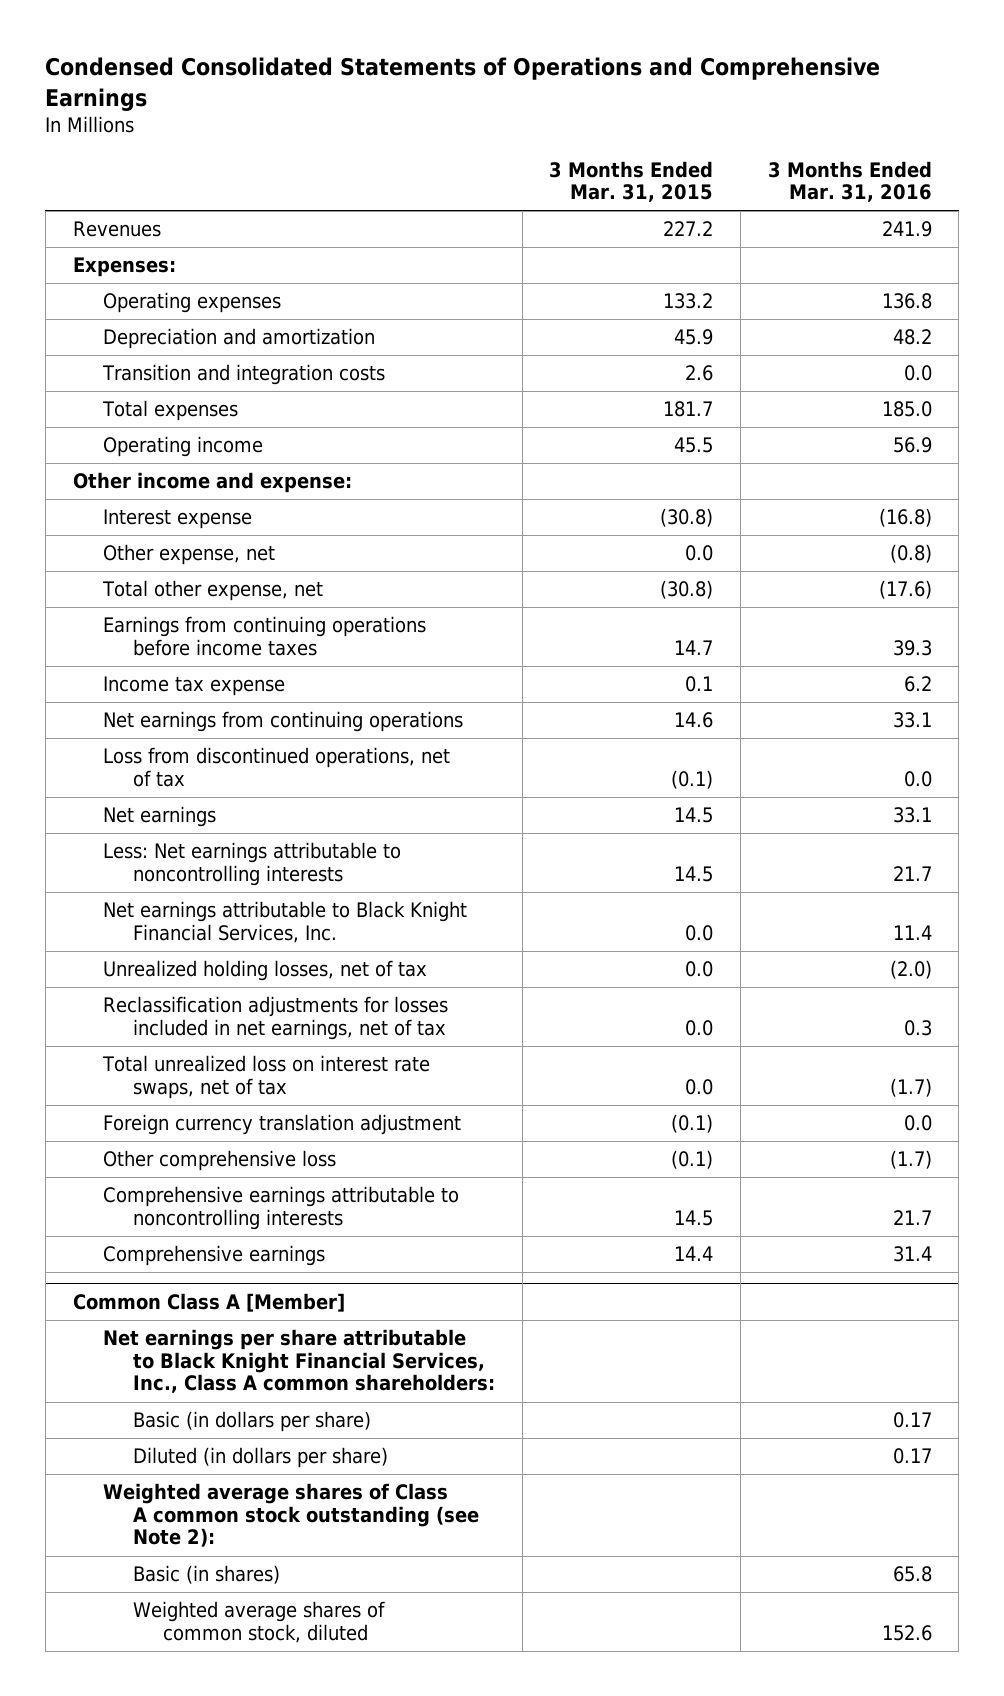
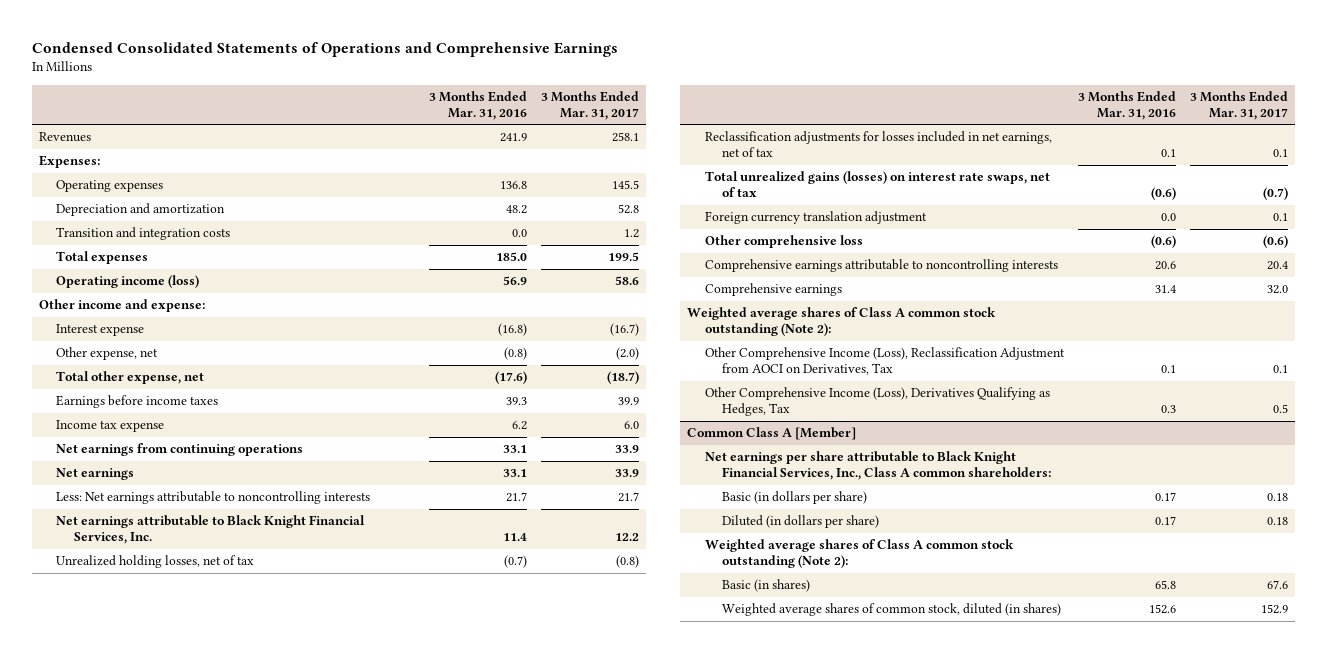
- | 3 Months Ended Mar. 31, 2015 | 3 Months Ended Mar. 31, 2016
+ | 3 Months Ended Mar. 31, 2016 | 3 Months Ended Mar. 31, 2017
- Operating income | 45.5 | 56.9
+ Operating income (loss) | 56.9 | 58.6
- Earnings from continuing operations before income taxes | 14.7 | 39.3
+ Earnings before income taxes | 39.3 | 39.9
- Loss from discontinued operations, net of tax | (0.1) | 0.0
- Unrealized holding losses, net of tax | 0.0 | (2.0)
- Reclassification adjustments for losses included in net earnings, net of tax | 0.0 | 0.3
- Total unrealized loss on interest rate swaps, net of tax | 0.0 | (1.7)
+ Unrealized holding losses, net of tax | (0.7) | (0.8)
+ Reclassification adjustments for losses included in net earnings, net of tax | 0.1 | 0.1
+ Total unrealized gains (losses) on interest rate swaps, net of tax | (0.6) | (0.7)
- Other comprehensive loss | (0.1) | (1.7)
- Comprehensive earnings attributable to noncontrolling interests | 14.5 | 21.7
+ Other comprehensive loss | (0.6) | (0.6)
+ Comprehensive earnings attributable to noncontrolling interests | 20.6 | 20.4
+ Weighted average shares of Class A common stock outstanding (Note 2):
+ Other Comprehensive Income (Loss), Reclassification Adjustment from AOCI on Derivatives, Tax | 0.1 | 0.1
+ Other Comprehensive Income (Loss), Derivatives Qualifying as Hedges, Tax | 0.3 | 0.5
@ Common Class A [Member]
- Weighted average shares of Class A common stock outstanding (see Note 2):
+ Weighted average shares of Class A common stock outstanding (Note 2):
- Weighted average shares of common stock, diluted | | 152.6
+ Weighted average shares of common stock, diluted (in shares) | 152.6 | 152.9

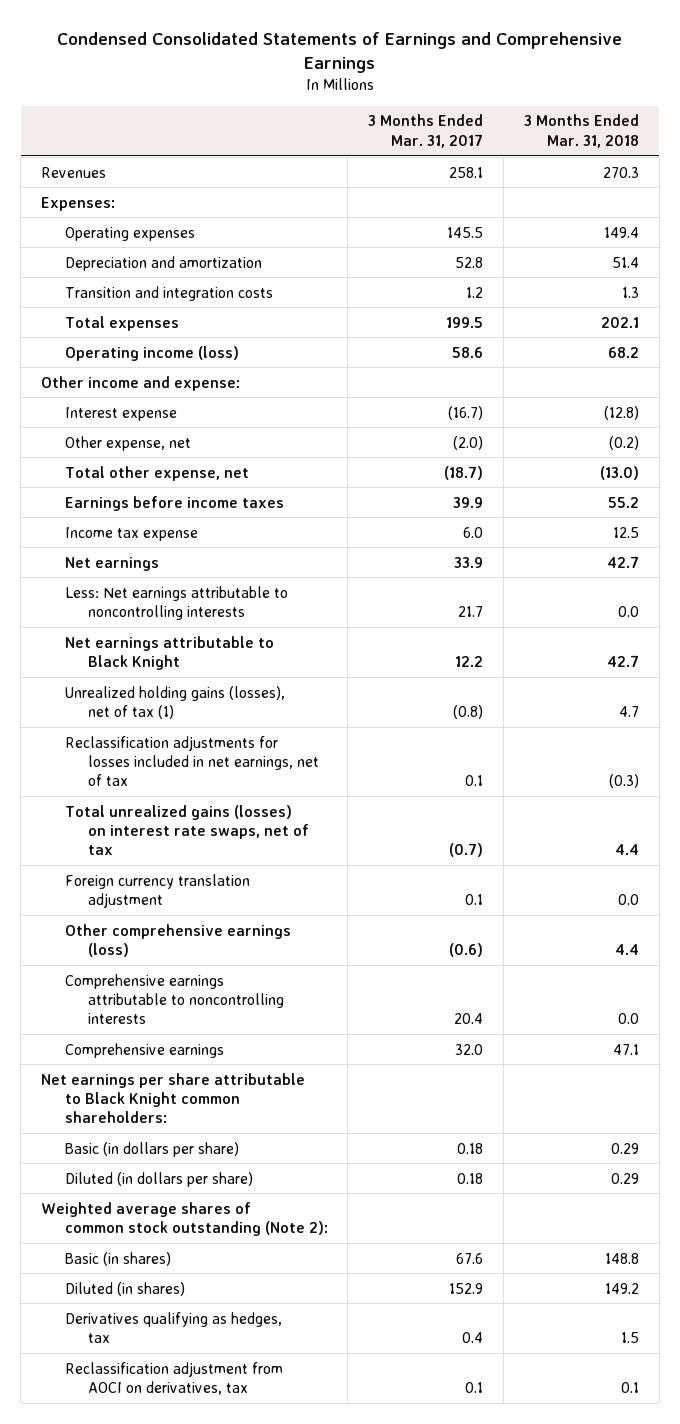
- Condensed Consolidated Statements of Operations and Comprehensive Earnings
+ Condensed Consolidated Statements of Earnings and Comprehensive Earnings
- | 3 Months Ended Mar. 31, 2016 | 3 Months Ended Mar. 31, 2017
+ | 3 Months Ended Mar. 31, 2017 | 3 Months Ended Mar. 31, 2018
- Net earnings from continuing operations | 33.1 | 33.9
- Net earnings attributable to Black Knight Financial Services, Inc. | 11.4 | 12.2
- Unrealized holding losses, net of tax | (0.7) | (0.8)
+ Net earnings attributable to Black Knight | 12.2 | 42.7
+ Unrealized holding gains (losses), net of tax (1) | (0.8) | 4.7
- Other comprehensive loss | (0.6) | (0.6)
+ Other comprehensive earnings (loss) | (0.6) | 4.4
- Weighted average shares of Class A common stock outstanding (Note 2):
- Other Comprehensive Income (Loss), Reclassification Adjustment from AOCI on Derivatives, Tax | 0.1 | 0.1
- Other Comprehensive Income (Loss), Derivatives Qualifying as Hedges, Tax | 0.3 | 0.5
- Common Class A [Member]
- Net earnings per share attributable to Black Knight Financial Services, Inc., Class A common shareholders:
+ Net earnings per share attributable to Black Knight common shareholders:
- Weighted average shares of Class A common stock outstanding (Note 2):
+ Weighted average shares of common stock outstanding (Note 2):
- Weighted average shares of common stock, diluted (in shares) | 152.6 | 152.9
+ Diluted (in shares) | 152.9 | 149.2
+ Derivatives qualifying as hedges, tax | 0.4 | 1.5
+ Reclassification adjustment from AOCI on derivatives, tax | 0.1 | 0.1

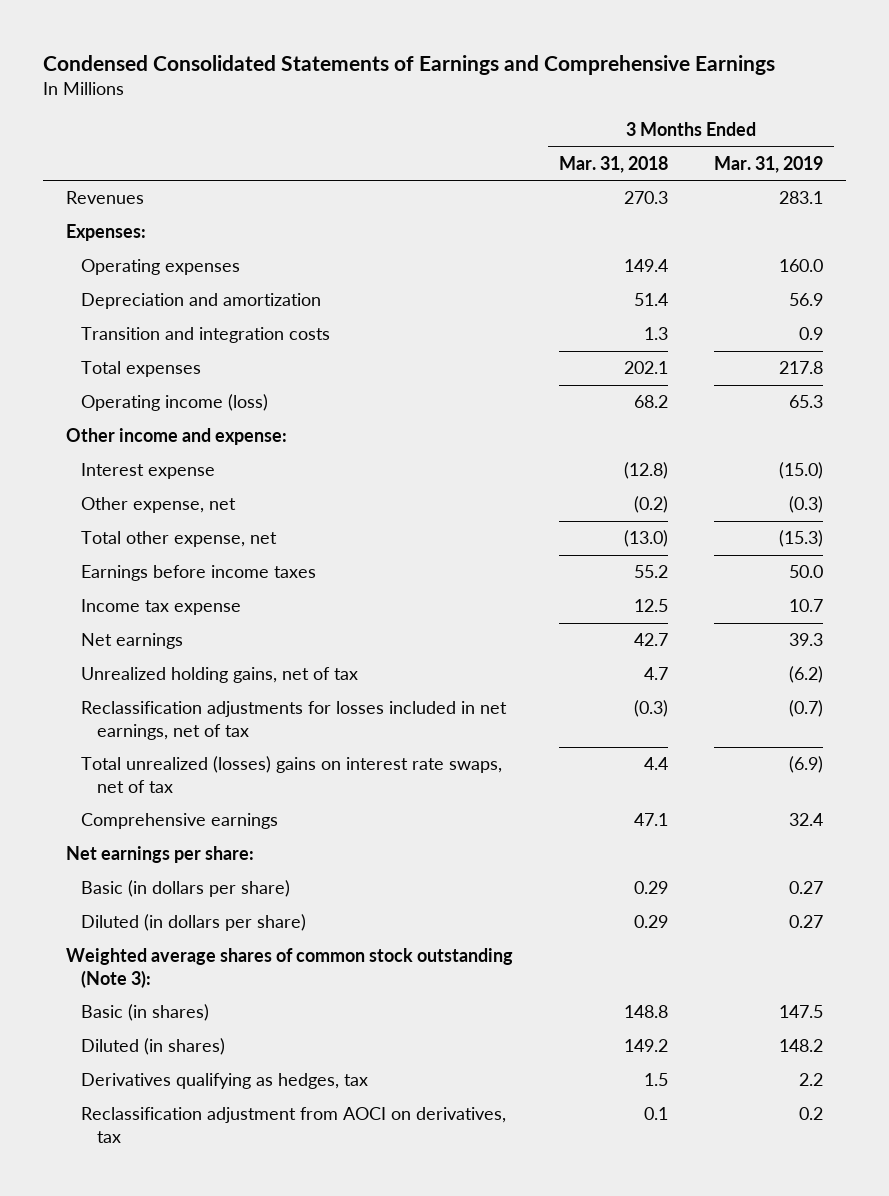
- | 3 Months Ended Mar. 31, 2017 | 3 Months Ended Mar. 31, 2018
+ | 3 Months Ended Mar. 31, 2018 | 3 Months Ended Mar. 31, 2019
- Less: Net earnings attributable to noncontrolling interests | 21.7 | 0.0
- Net earnings attributable to Black Knight | 12.2 | 42.7
- Unrealized holding gains (losses), net of tax (1) | (0.8) | 4.7
+ Unrealized holding gains, net of tax | 4.7 | (6.2)
- Total unrealized gains (losses) on interest rate swaps, net of tax | (0.7) | 4.4
- Foreign currency translation adjustment | 0.1 | 0.0
- Other comprehensive earnings (loss) | (0.6) | 4.4
- Comprehensive earnings attributable to noncontrolling interests | 20.4 | 0.0
+ Total unrealized (losses) gains on interest rate swaps, net of tax | 4.4 | (6.9)
- Net earnings per share attributable to Black Knight common shareholders:
+ Net earnings per share:
- Weighted average shares of common stock outstanding (Note 2):
+ Weighted average shares of common stock outstanding (Note 3):

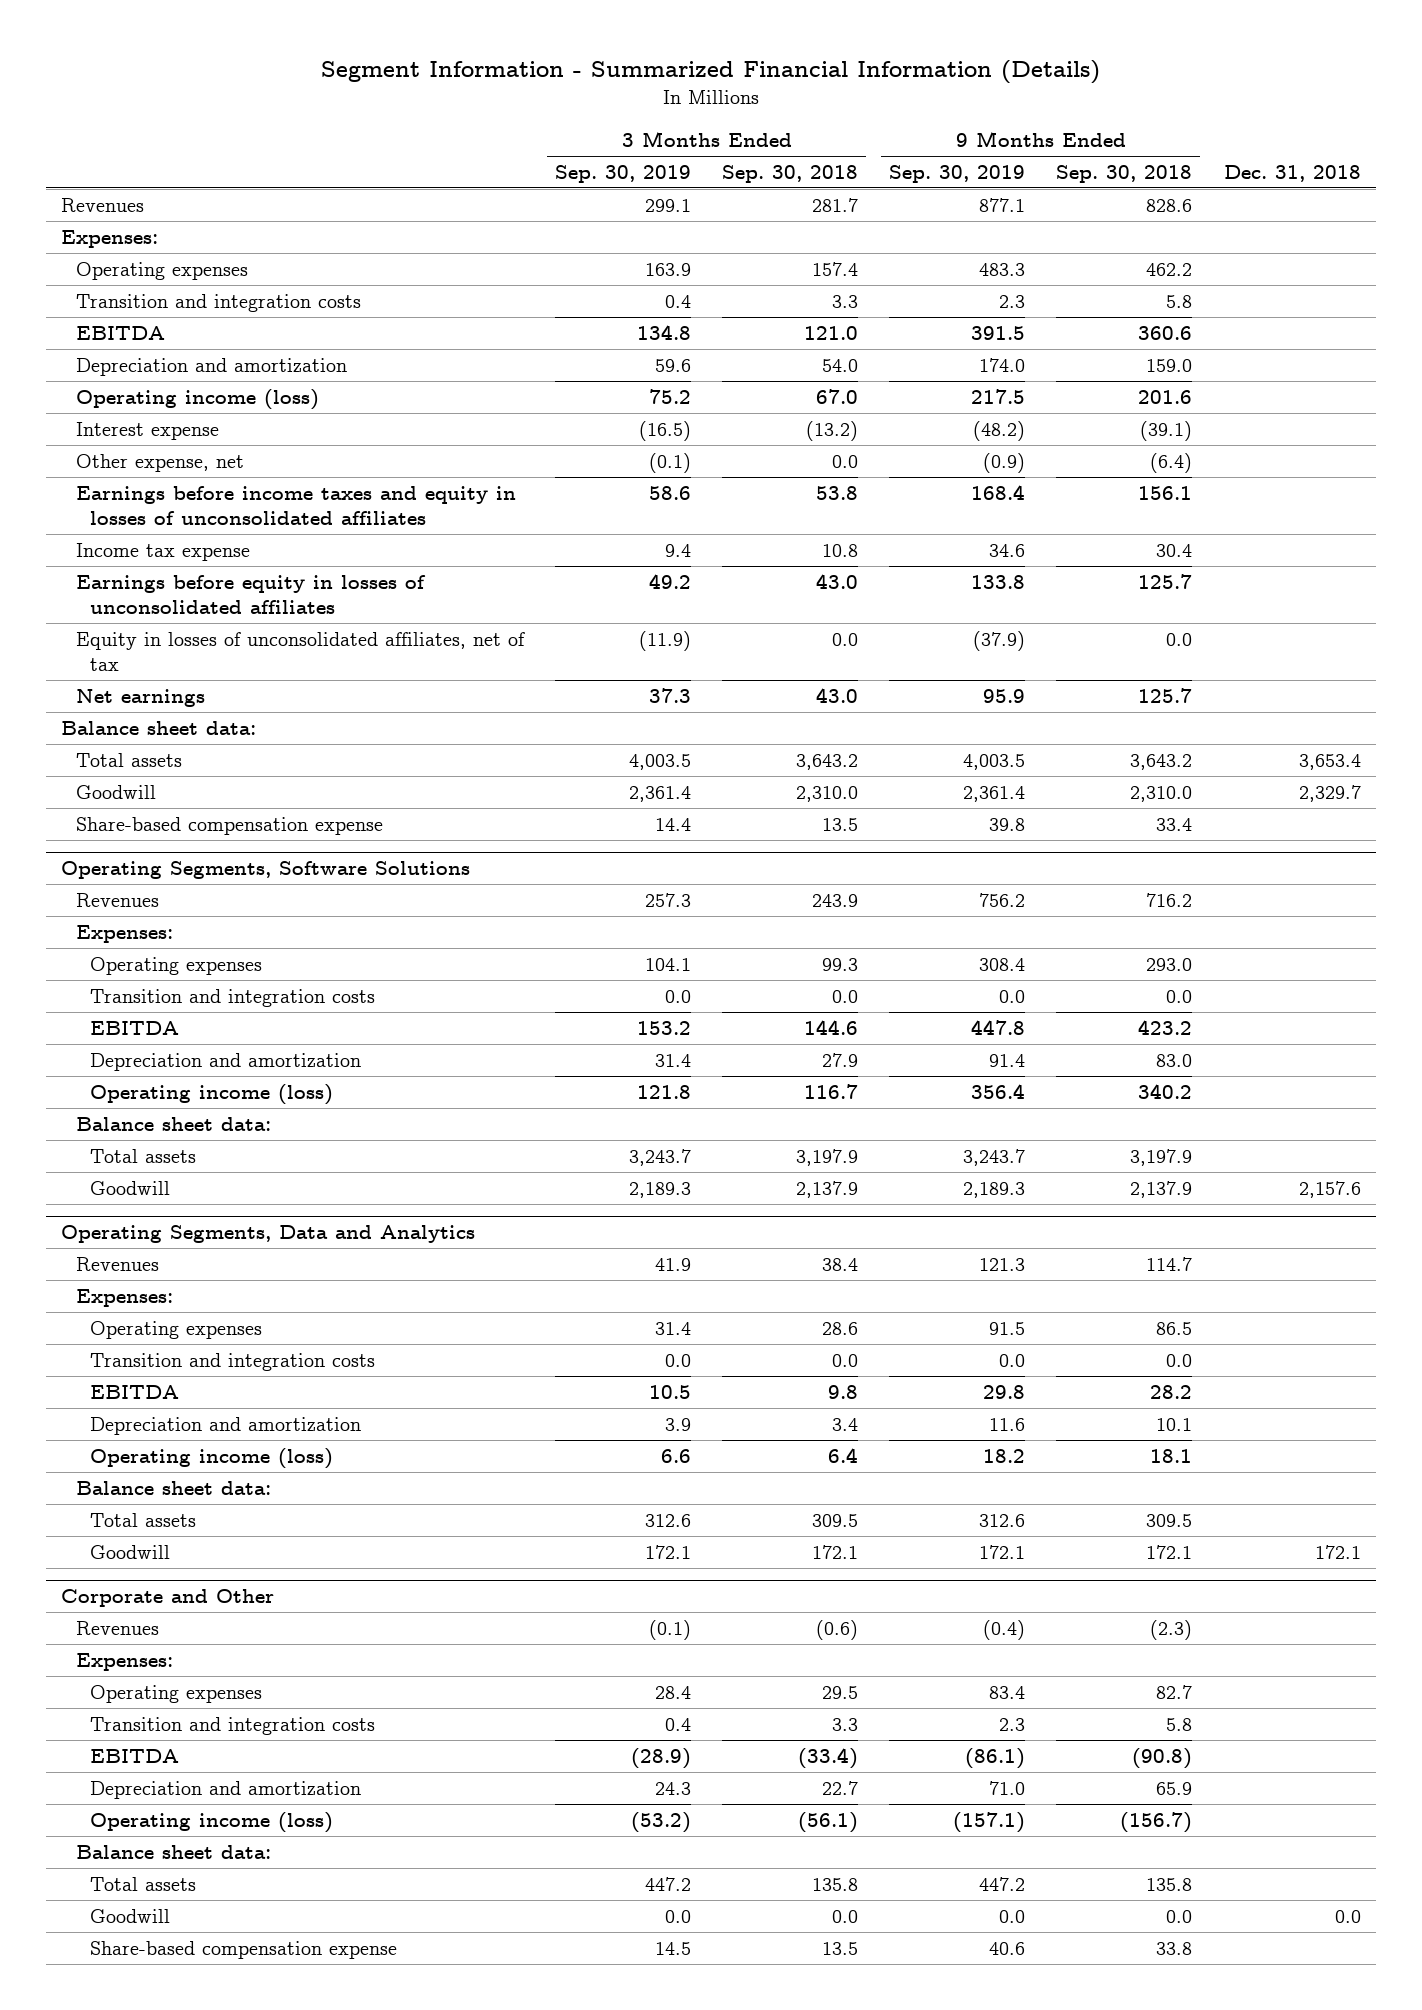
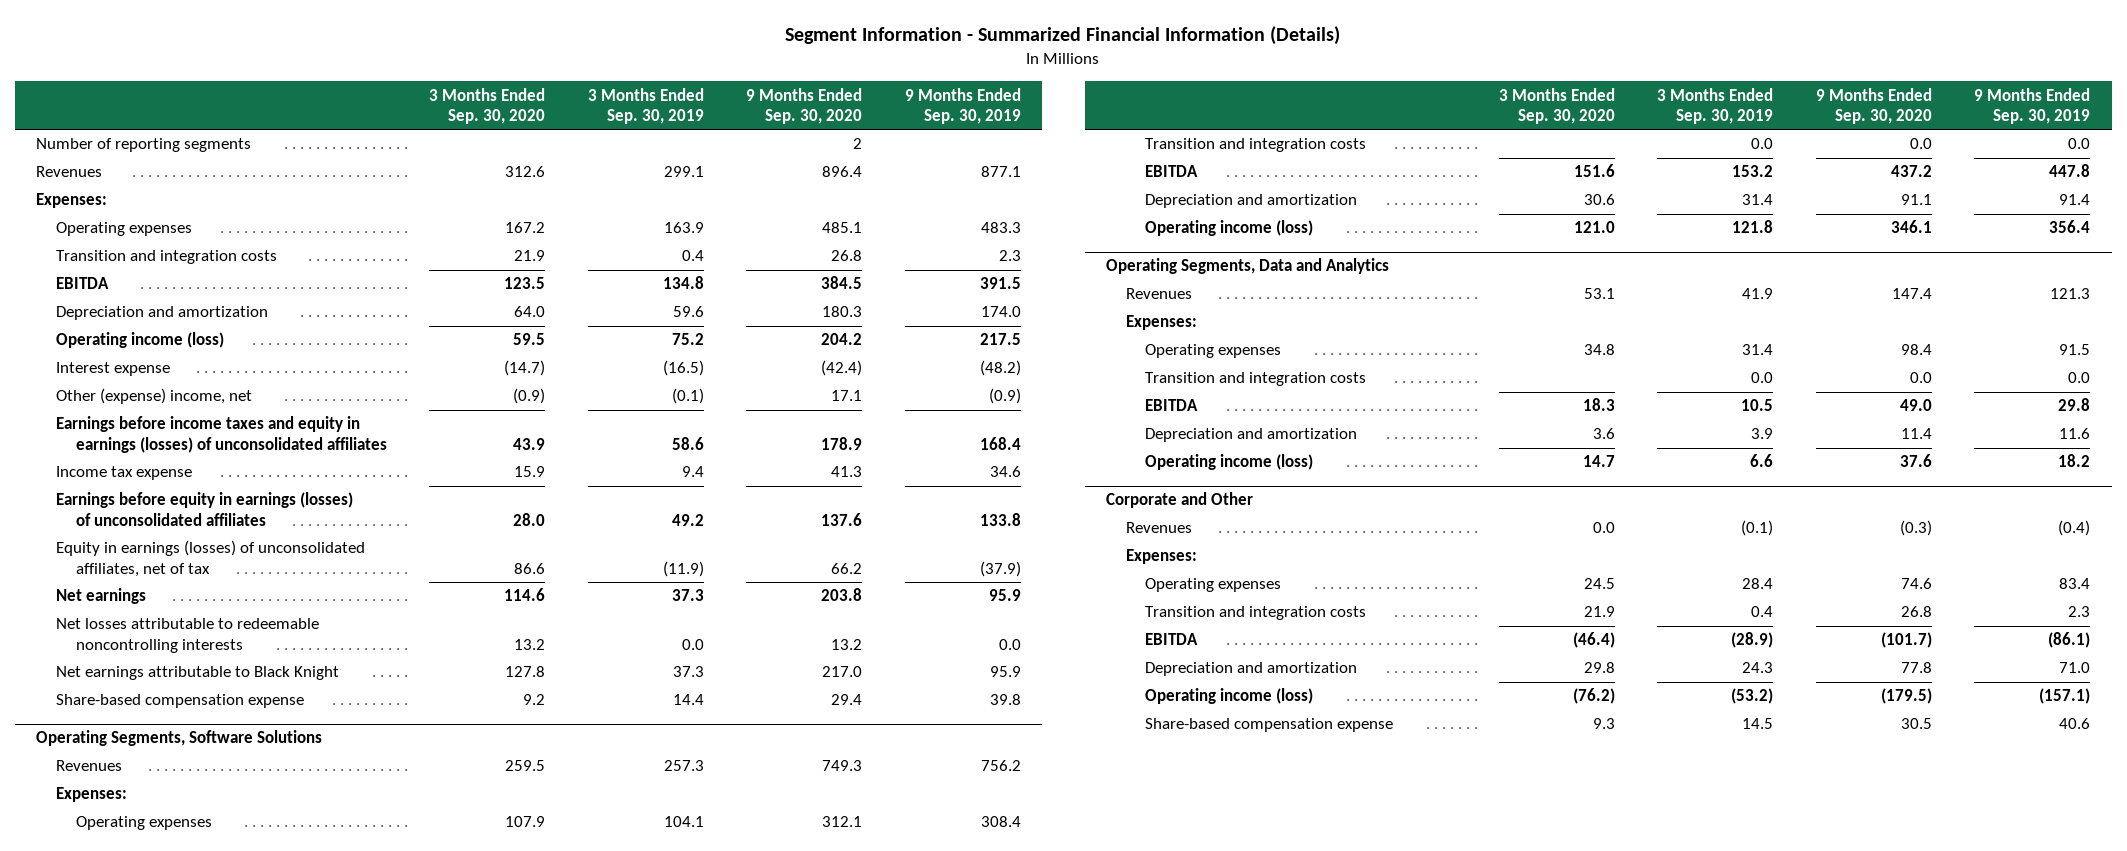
- | 3 Months Ended Sep. 30, 2019 | 3 Months Ended Sep. 30, 2018 | 9 Months Ended Sep. 30, 2019 | 9 Months Ended Sep. 30, 2018 | Dec. 31, 2018
+ | 3 Months Ended Sep. 30, 2020 | 3 Months Ended Sep. 30, 2019 | 9 Months Ended Sep. 30, 2020 | 9 Months Ended Sep. 30, 2019
+ Number of reporting segments | | | 2 |
- Other expense, net | (0.1) | 0.0 | (0.9) | (6.4) |
- Earnings before income taxes and equity in losses of unconsolidated affiliates | 58.6 | 53.8 | 168.4 | 156.1 |
+ Other (expense) income, net | (0.9) | (0.1) | 17.1 | (0.9)
+ Earnings before income taxes and equity in earnings (losses) of unconsolidated affiliates | 43.9 | 58.6 | 178.9 | 168.4
- Earnings before equity in losses of unconsolidated affiliates | 49.2 | 43.0 | 133.8 | 125.7 |
- Equity in losses of unconsolidated affiliates, net of tax | (11.9) | 0.0 | (37.9) | 0.0 |
+ Earnings before equity in earnings (losses) of unconsolidated affiliates | 28.0 | 49.2 | 137.6 | 133.8
+ Equity in earnings (losses) of unconsolidated affiliates, net of tax | 86.6 | (11.9) | 66.2 | (37.9)
- Balance sheet data:
- Total assets | 4,003.5 | 3,643.2 | 4,003.5 | 3,643.2 | 3,653.4
- Goodwill | 2,361.4 | 2,310.0 | 2,361.4 | 2,310.0 | 2,329.7
+ Net losses attributable to redeemable noncontrolling interests | 13.2 | 0.0 | 13.2 | 0.0
+ Net earnings attributable to Black Knight | 127.8 | 37.3 | 217.0 | 95.9
@ Operating Segments, Software Solutions
- Balance sheet data:
- Total assets | 3,243.7 | 3,197.9 | 3,243.7 | 3,197.9 |
- Goodwill | 2,189.3 | 2,137.9 | 2,189.3 | 2,137.9 | 2,157.6
@ Operating Segments, Data and Analytics
- Balance sheet data:
- Total assets | 312.6 | 309.5 | 312.6 | 309.5 |
- Goodwill | 172.1 | 172.1 | 172.1 | 172.1 | 172.1
@ Corporate and Other
- Balance sheet data:
- Total assets | 447.2 | 135.8 | 447.2 | 135.8 |
- Goodwill | 0.0 | 0.0 | 0.0 | 0.0 | 0.0

